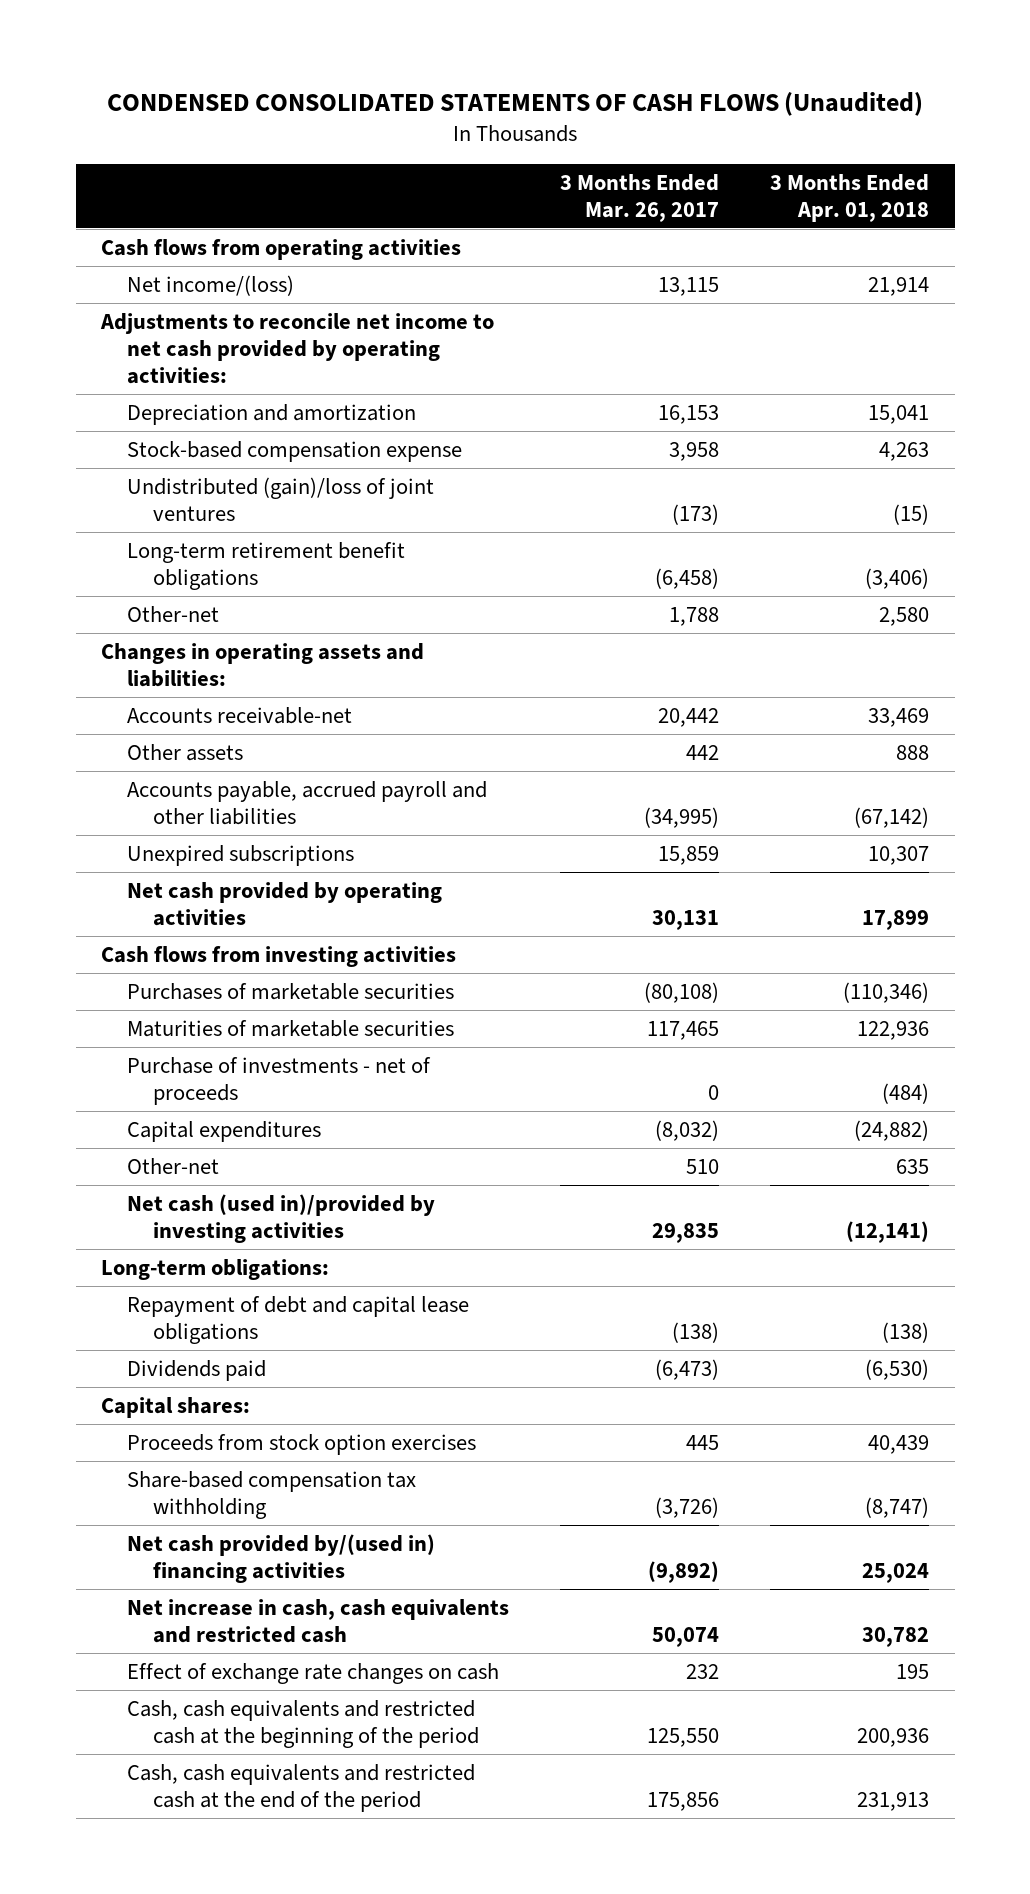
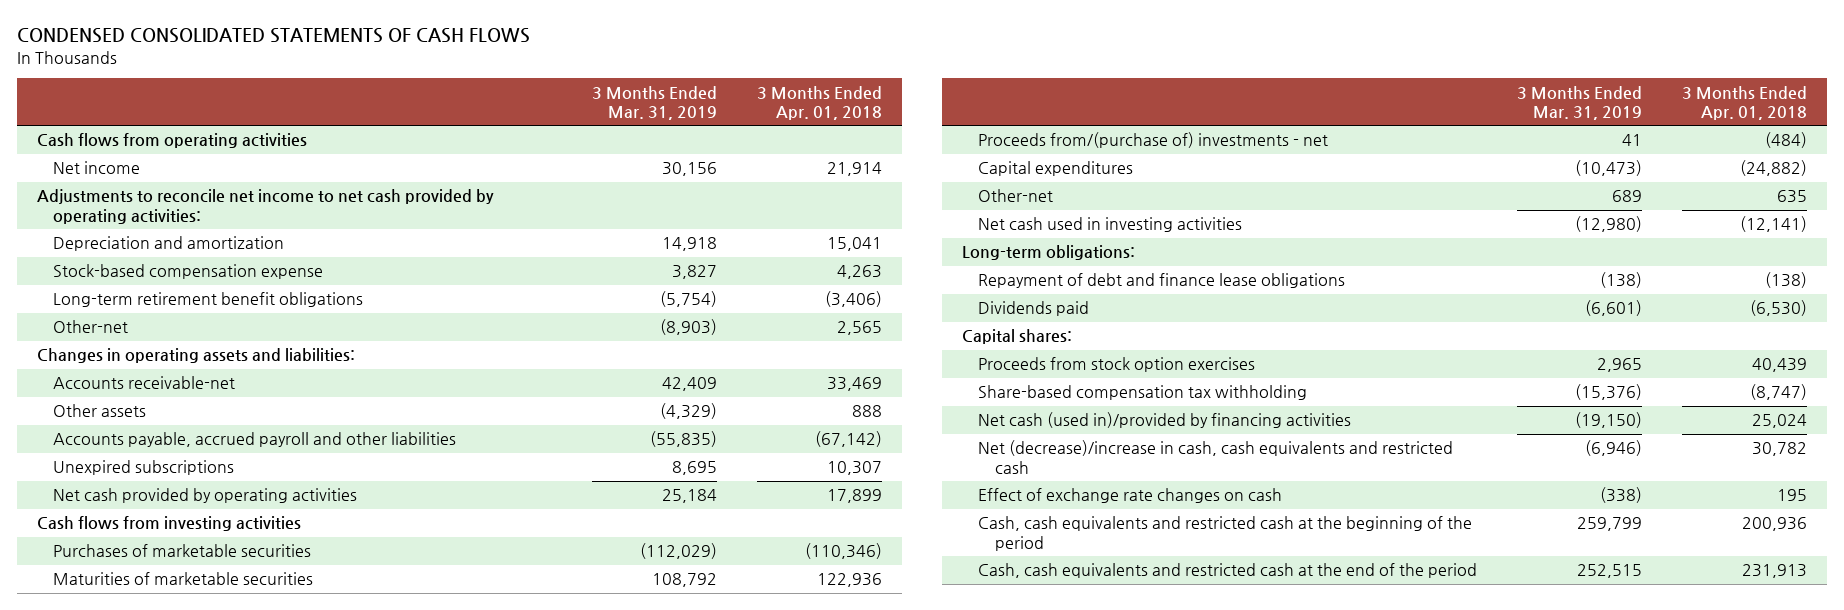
- CONDENSED CONSOLIDATED STATEMENTS OF CASH FLOWS (Unaudited)
+ CONDENSED CONSOLIDATED STATEMENTS OF CASH FLOWS
- | 3 Months Ended Mar. 26, 2017 | 3 Months Ended Apr. 01, 2018
+ | 3 Months Ended Mar. 31, 2019 | 3 Months Ended Apr. 01, 2018
- Net income/(loss) | 13,115 | 21,914
+ Net income | 30,156 | 21,914
- Undistributed (gain)/loss of joint ventures | (173) | (15)
- Other-net | 1,788 | 2,580
+ Other-net | (8,903) | 2,565
- Purchase of investments - net of proceeds | 0 | (484)
+ Proceeds from/(purchase of) investments - net | 41 | (484)
- Net cash (used in)/provided by investing activities | 29,835 | (12,141)
+ Net cash used in investing activities | (12,980) | (12,141)
- Repayment of debt and capital lease obligations | (138) | (138)
+ Repayment of debt and finance lease obligations | (138) | (138)
- Net cash provided by/(used in) financing activities | (9,892) | 25,024
- Net increase in cash, cash equivalents and restricted cash | 50,074 | 30,782
+ Net cash (used in)/provided by financing activities | (19,150) | 25,024
+ Net (decrease)/increase in cash, cash equivalents and restricted cash | (6,946) | 30,782

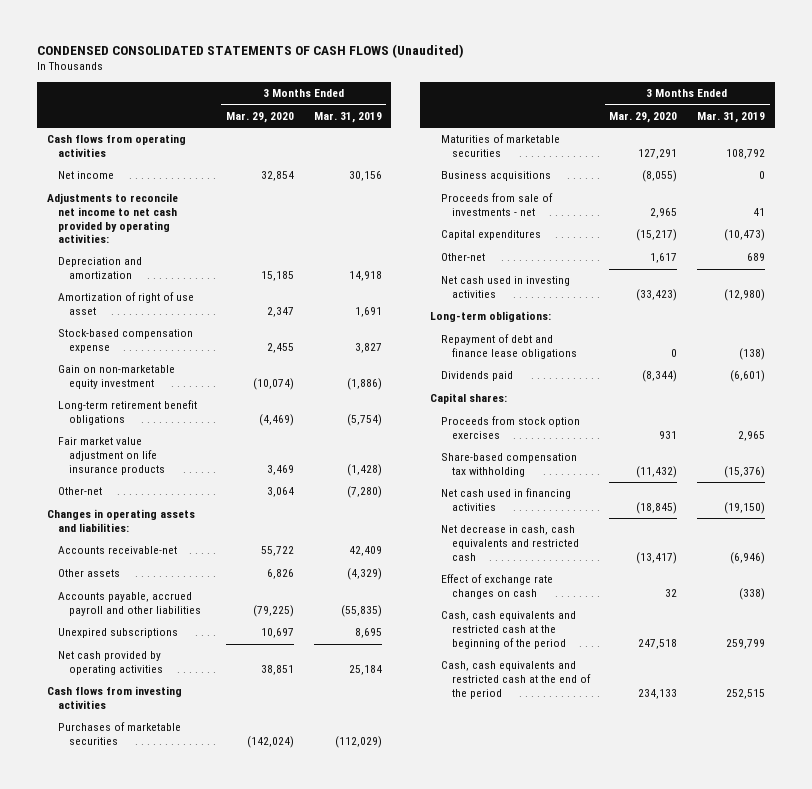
- CONDENSED CONSOLIDATED STATEMENTS OF CASH FLOWS
+ CONDENSED CONSOLIDATED STATEMENTS OF CASH FLOWS (Unaudited)
- | 3 Months Ended Mar. 31, 2019 | 3 Months Ended Apr. 01, 2018
+ | 3 Months Ended Mar. 29, 2020 | 3 Months Ended Mar. 31, 2019
+ Amortization of right of use asset | 2,347 | 1,691
+ Gain on non-marketable equity investment | (10,074) | (1,886)
- Other-net | (8,903) | 2,565
+ Fair market value adjustment on life insurance products | 3,469 | (1,428)
+ Other-net | 3,064 | (7,280)
- Proceeds from/(purchase of) investments - net | 41 | (484)
+ Business acquisitions | (8,055) | 0
+ Proceeds from sale of investments - net | 2,965 | 41
- Net cash (used in)/provided by financing activities | (19,150) | 25,024
- Net (decrease)/increase in cash, cash equivalents and restricted cash | (6,946) | 30,782
+ Net cash used in financing activities | (18,845) | (19,150)
+ Net decrease in cash, cash equivalents and restricted cash | (13,417) | (6,946)

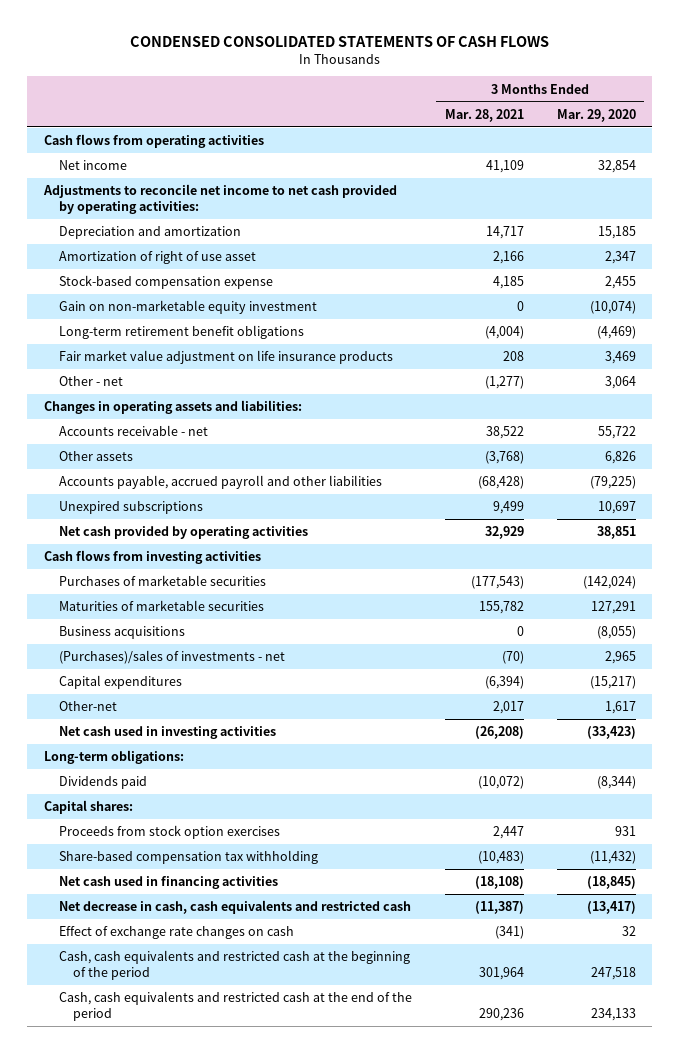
- CONDENSED CONSOLIDATED STATEMENTS OF CASH FLOWS (Unaudited)
+ CONDENSED CONSOLIDATED STATEMENTS OF CASH FLOWS
- | 3 Months Ended Mar. 29, 2020 | 3 Months Ended Mar. 31, 2019
+ | 3 Months Ended Mar. 28, 2021 | 3 Months Ended Mar. 29, 2020
- Other-net | 3,064 | (7,280)
+ Other - net | (1,277) | 3,064
- Accounts receivable-net | 55,722 | 42,409
+ Accounts receivable - net | 38,522 | 55,722
- Proceeds from sale of investments - net | 2,965 | 41
+ (Purchases)/sales of investments - net | (70) | 2,965
- Repayment of debt and finance lease obligations | 0 | (138)

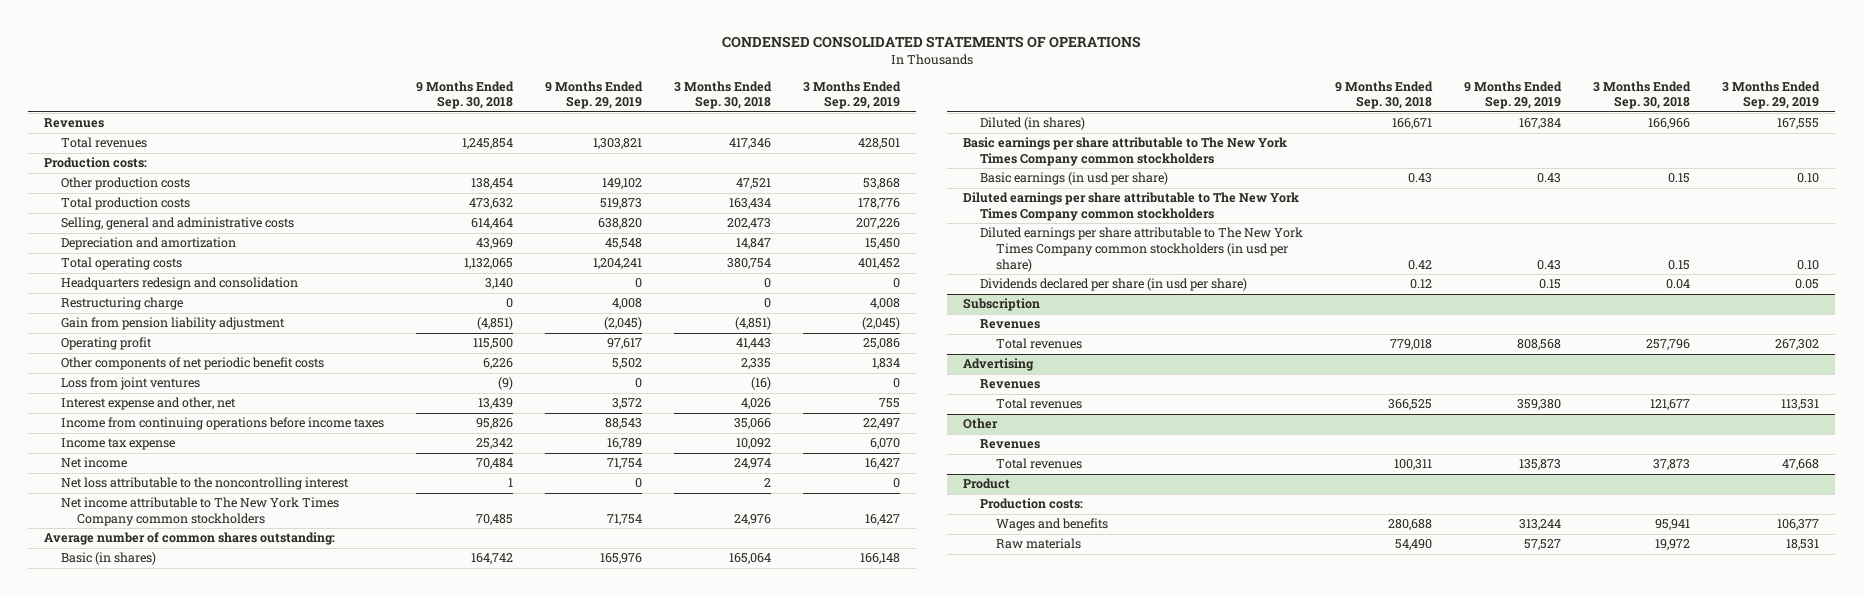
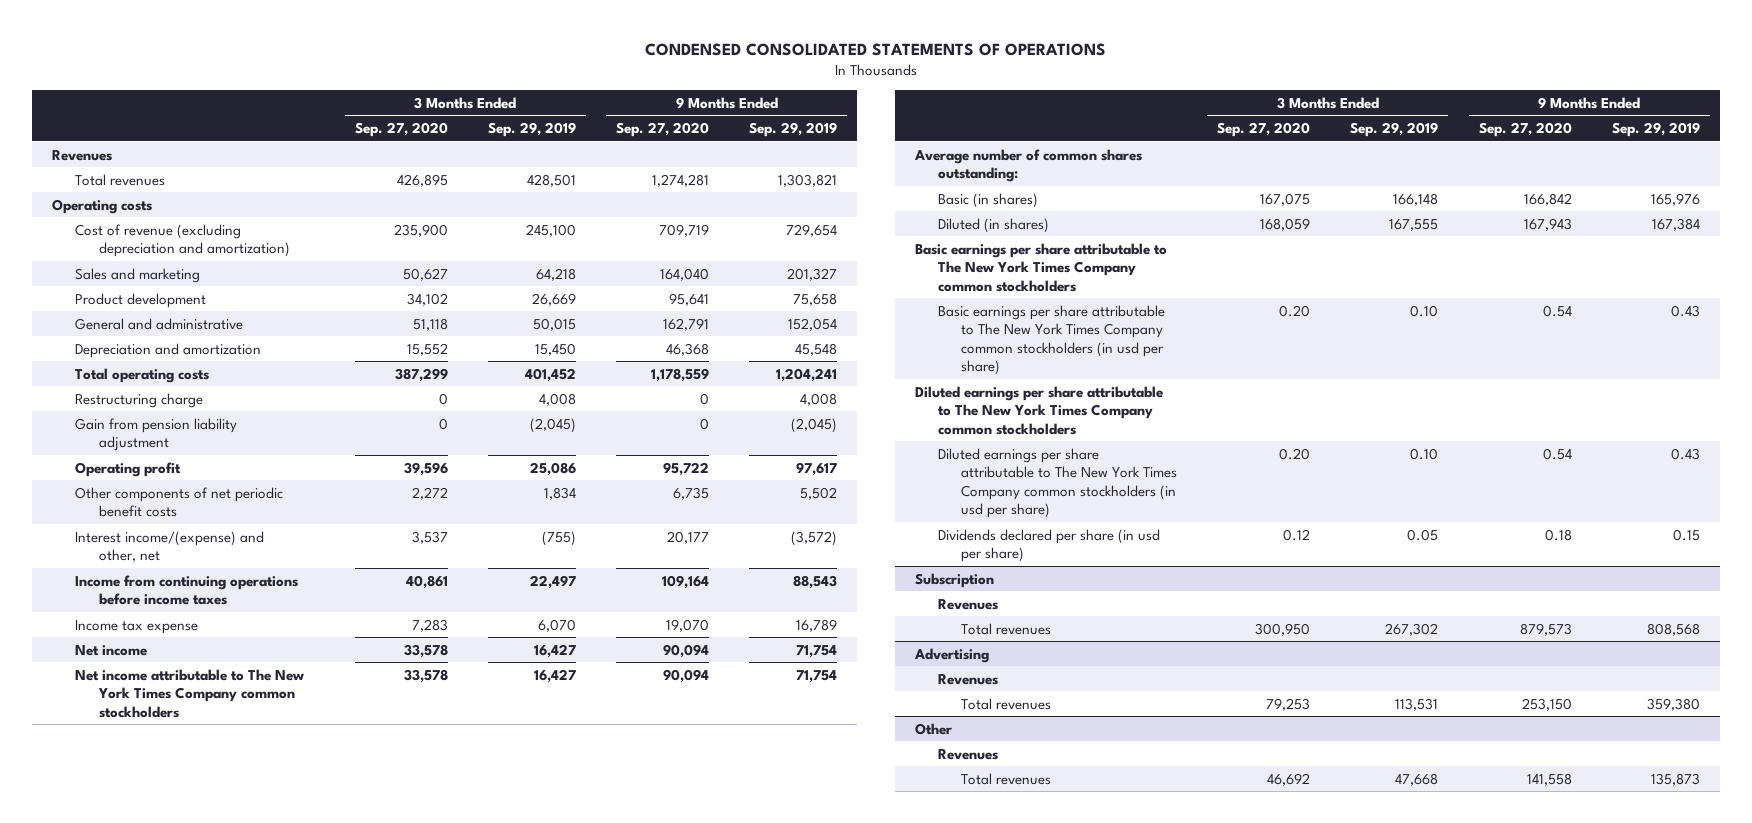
- | 9 Months Ended Sep. 30, 2018 | 9 Months Ended Sep. 29, 2019 | 3 Months Ended Sep. 30, 2018 | 3 Months Ended Sep. 29, 2019
+ | 3 Months Ended Sep. 27, 2020 | 3 Months Ended Sep. 29, 2019 | 9 Months Ended Sep. 27, 2020 | 9 Months Ended Sep. 29, 2019
- Production costs:
- Other production costs | 138,454 | 149,102 | 47,521 | 53,868
- Total production costs | 473,632 | 519,873 | 163,434 | 178,776
- Selling, general and administrative costs | 614,464 | 638,820 | 202,473 | 207,226
+ Operating costs
+ Cost of revenue (excluding depreciation and amortization) | 235,900 | 245,100 | 709,719 | 729,654
+ Sales and marketing | 50,627 | 64,218 | 164,040 | 201,327
+ Product development | 34,102 | 26,669 | 95,641 | 75,658
+ General and administrative | 51,118 | 50,015 | 162,791 | 152,054
- Headquarters redesign and consolidation | 3,140 | 0 | 0 | 0
- Loss from joint ventures | (9) | 0 | (16) | 0
- Interest expense and other, net | 13,439 | 3,572 | 4,026 | 755
+ Interest income/(expense) and other, net | 3,537 | (755) | 20,177 | (3,572)
- Net loss attributable to the noncontrolling interest | 1 | 0 | 2 | 0
- Basic earnings (in usd per share) | 0.43 | 0.43 | 0.15 | 0.10
+ Basic earnings per share attributable to The New York Times Company common stockholders (in usd per share) | 0.20 | 0.10 | 0.54 | 0.43
- Product
- Production costs:
- Wages and benefits | 280,688 | 313,244 | 95,941 | 106,377
- Raw materials | 54,490 | 57,527 | 19,972 | 18,531

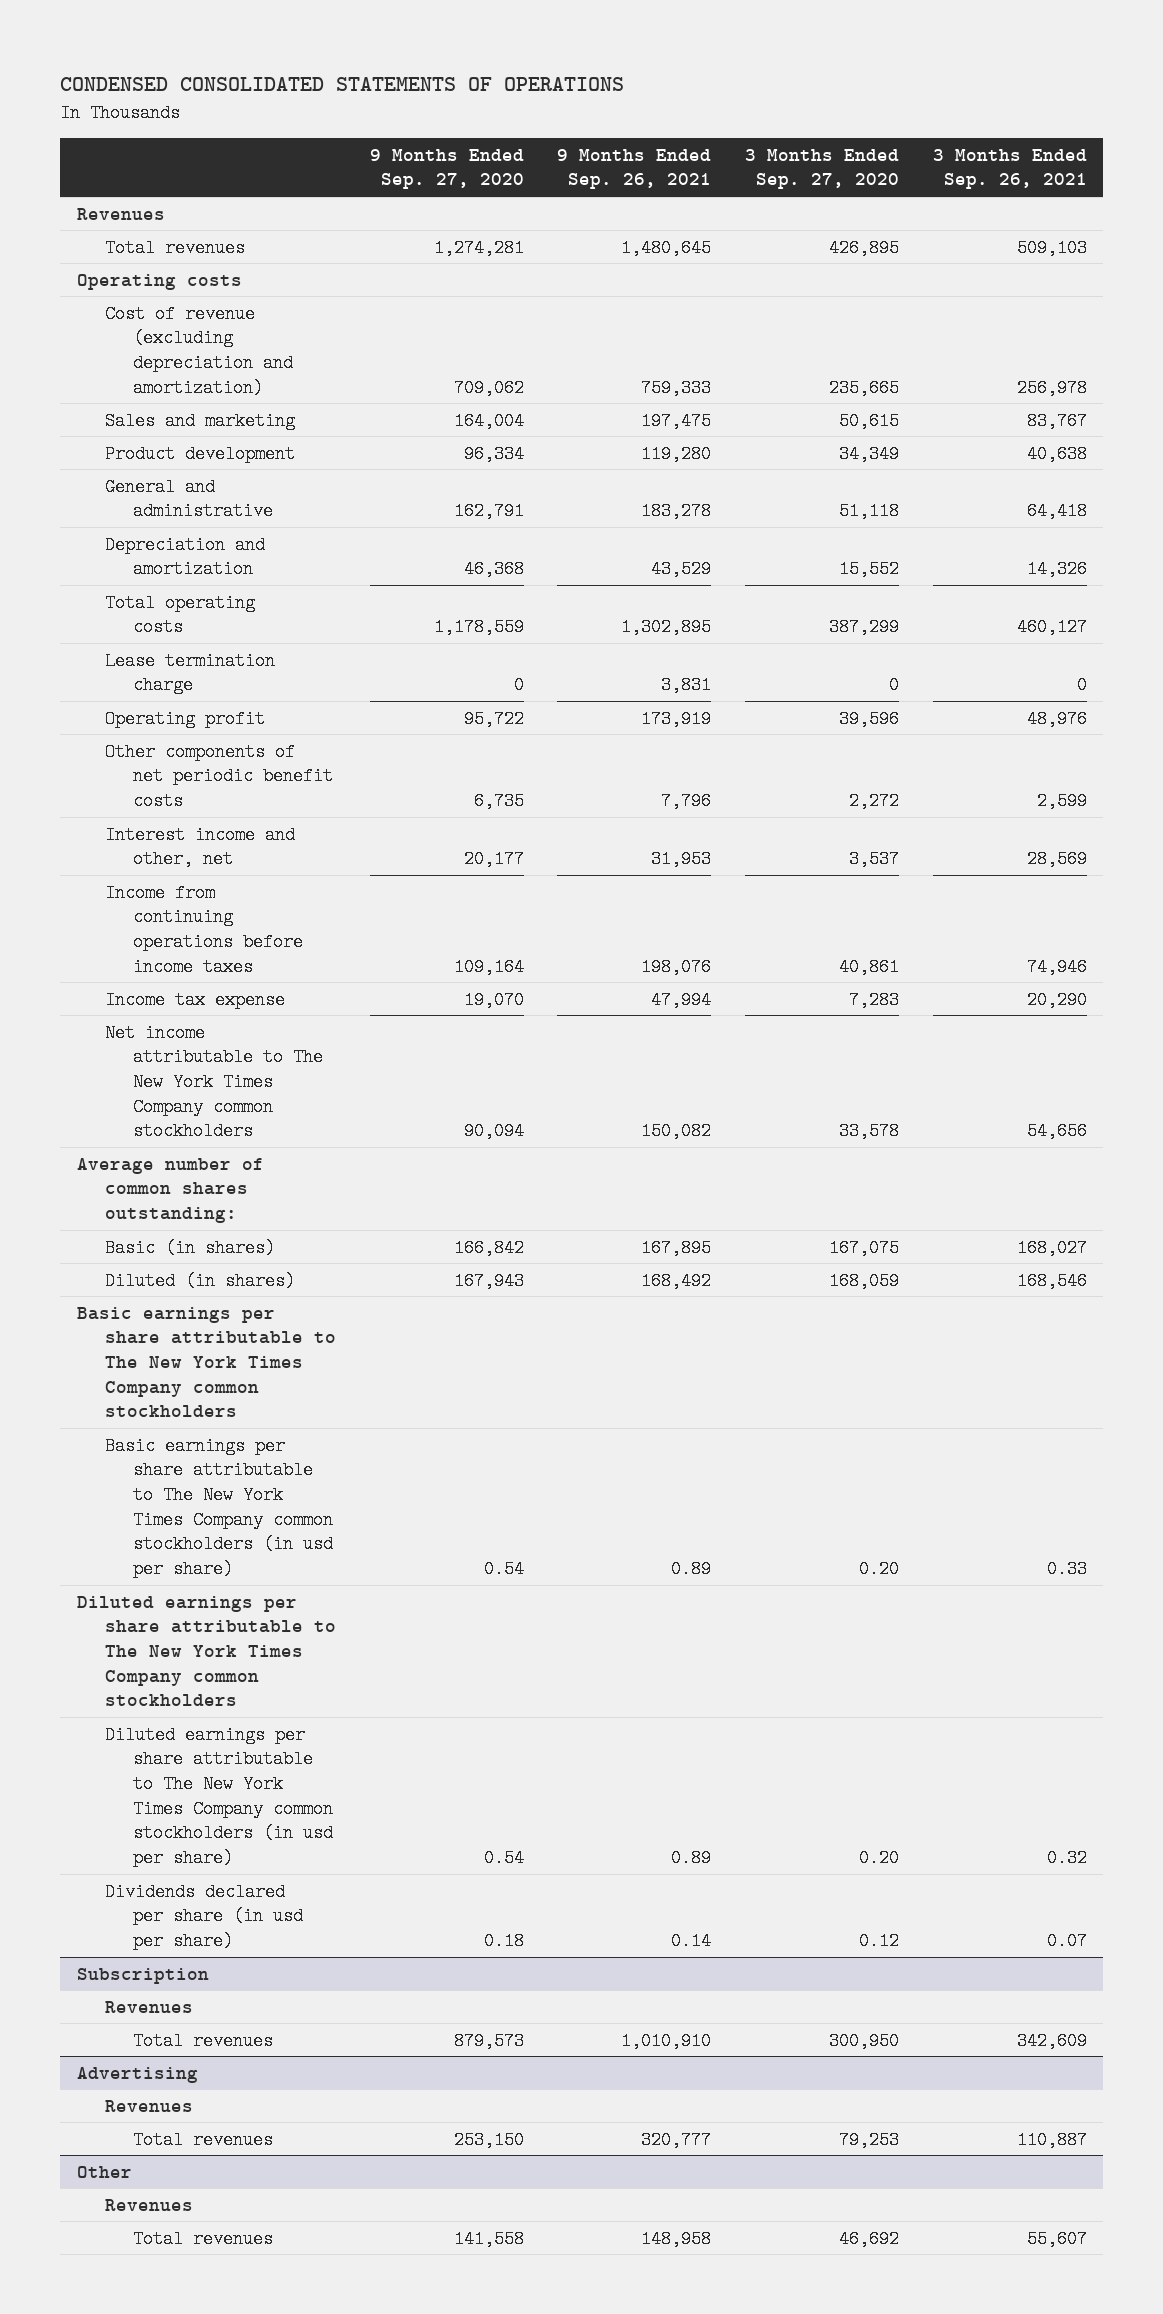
- | 3 Months Ended Sep. 27, 2020 | 3 Months Ended Sep. 29, 2019 | 9 Months Ended Sep. 27, 2020 | 9 Months Ended Sep. 29, 2019
+ | 9 Months Ended Sep. 27, 2020 | 9 Months Ended Sep. 26, 2021 | 3 Months Ended Sep. 27, 2020 | 3 Months Ended Sep. 26, 2021
- Cost of revenue (excluding depreciation and amortization) | 235,900 | 245,100 | 709,719 | 729,654
- Sales and marketing | 50,627 | 64,218 | 164,040 | 201,327
- Product development | 34,102 | 26,669 | 95,641 | 75,658
+ Cost of revenue (excluding depreciation and amortization) | 709,062 | 759,333 | 235,665 | 256,978
+ Sales and marketing | 164,004 | 197,475 | 50,615 | 83,767
+ Product development | 96,334 | 119,280 | 34,349 | 40,638
- Restructuring charge | 0 | 4,008 | 0 | 4,008
- Gain from pension liability adjustment | 0 | (2,045) | 0 | (2,045)
+ Lease termination charge | 0 | 3,831 | 0 | 0
- Interest income/(expense) and other, net | 3,537 | (755) | 20,177 | (3,572)
+ Interest income and other, net | 20,177 | 31,953 | 3,537 | 28,569
- Net income | 33,578 | 16,427 | 90,094 | 71,754

